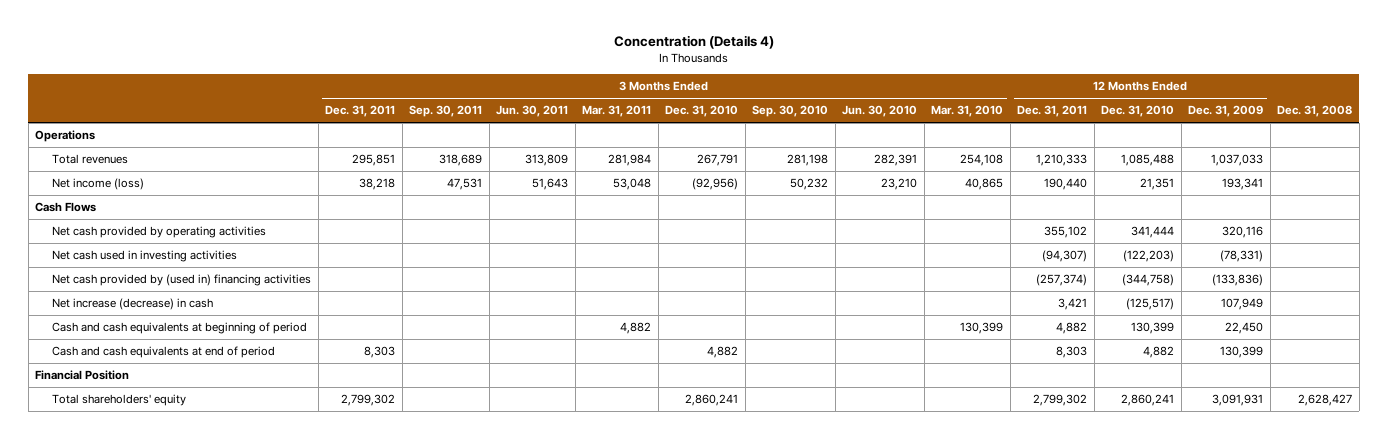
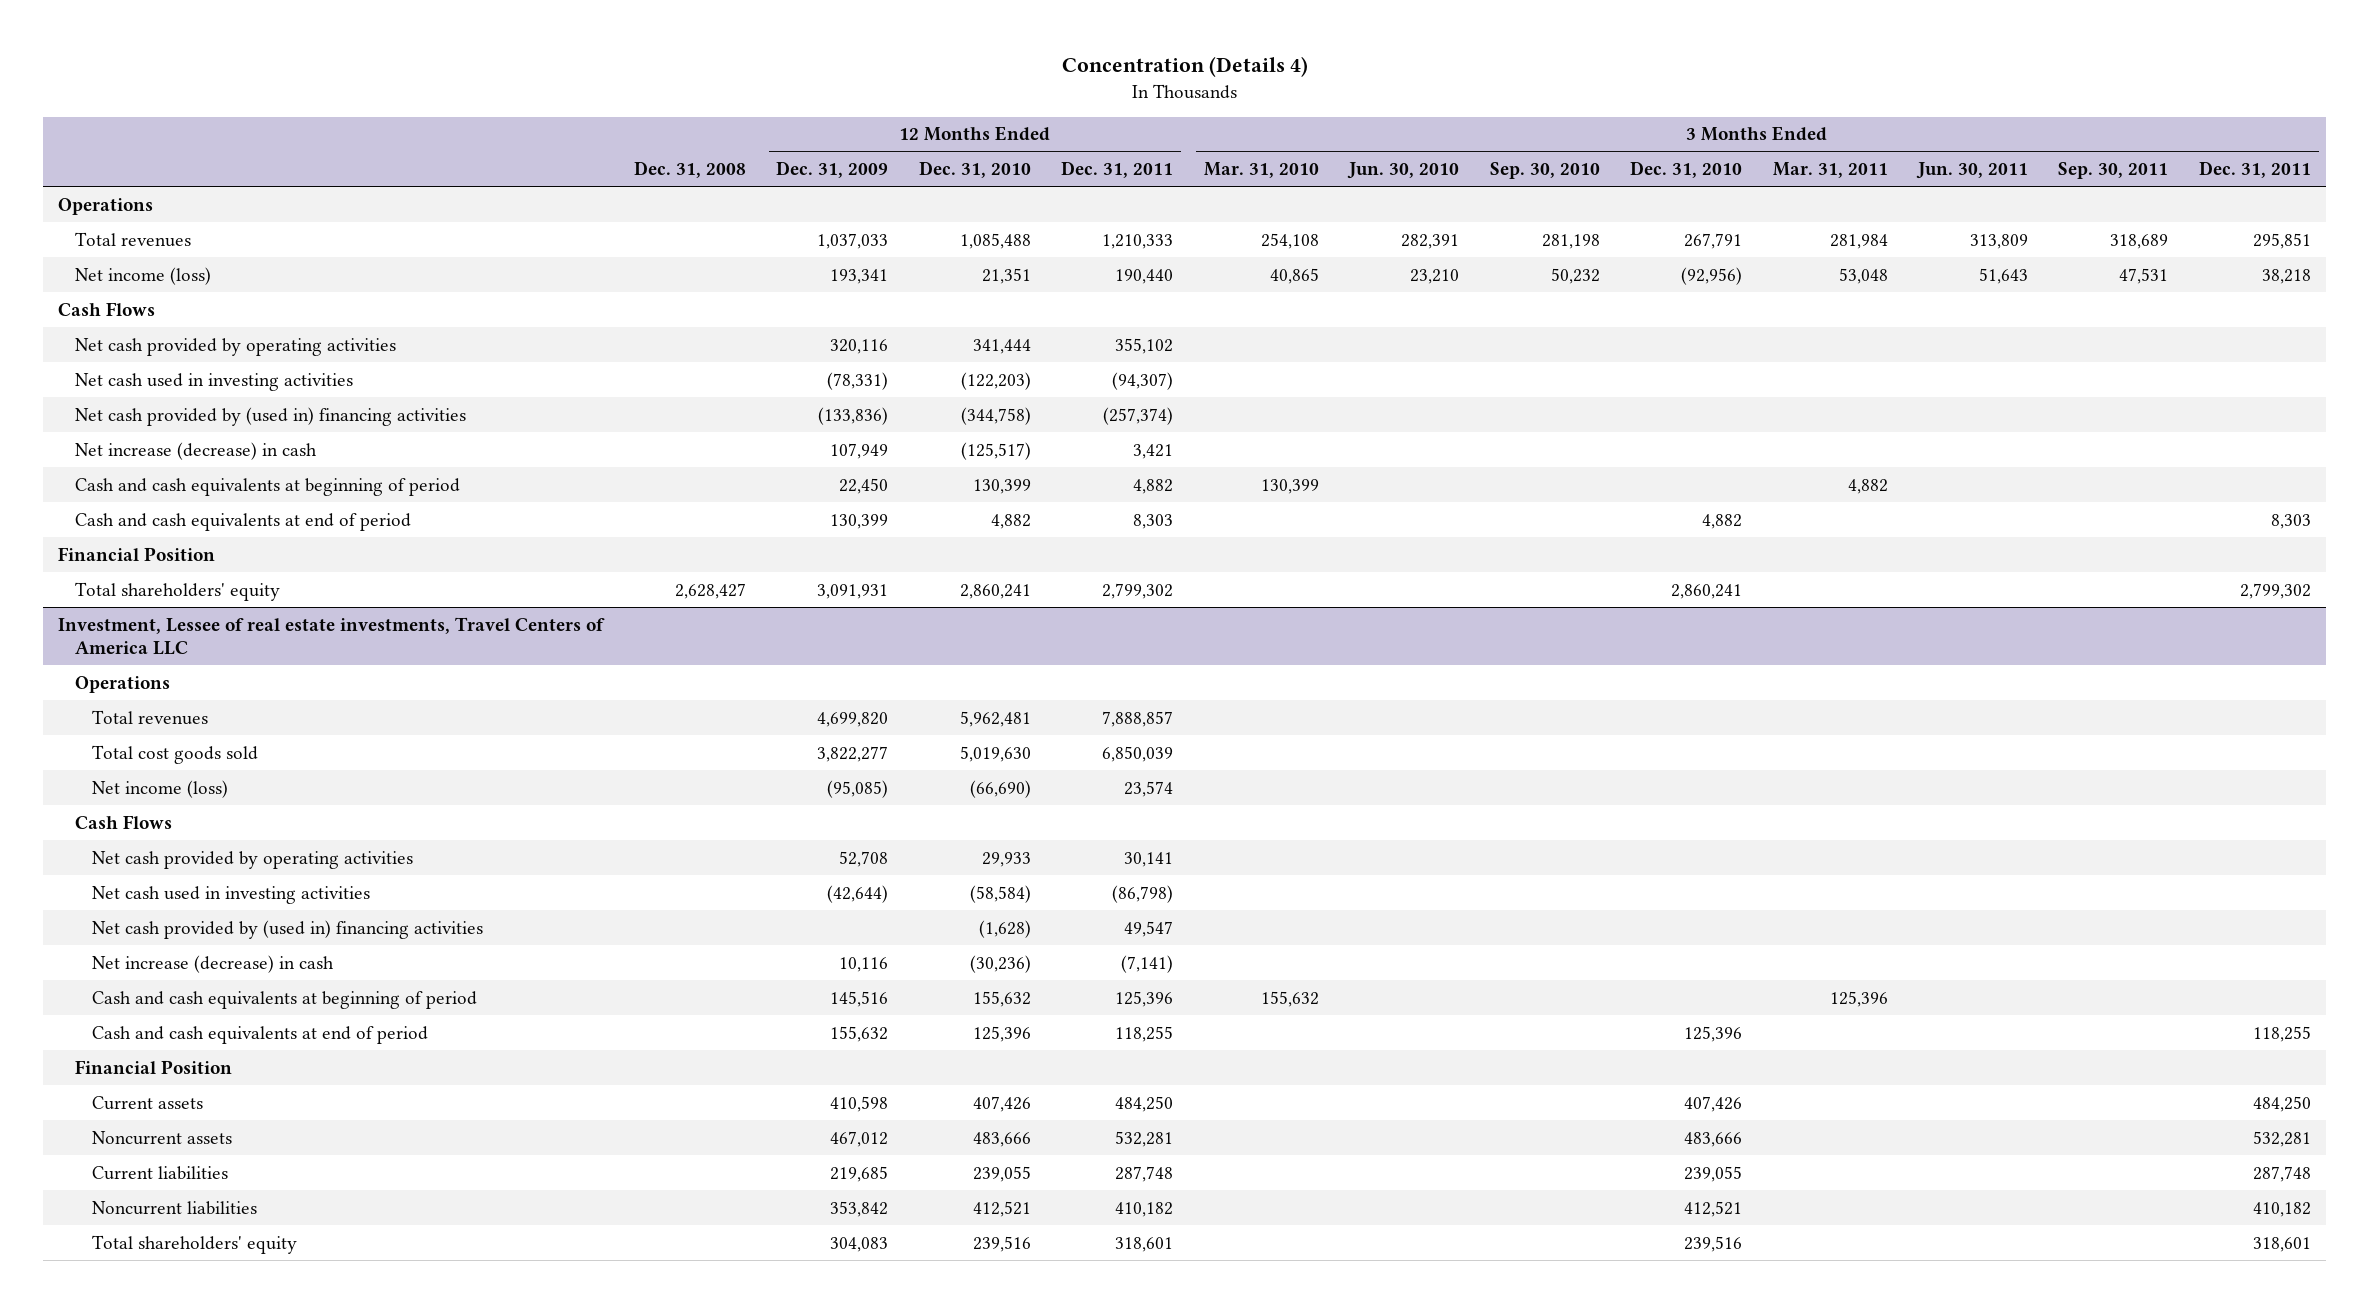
- | 3 Months Ended Dec. 31, 2011 | 3 Months Ended Sep. 30, 2011 | 3 Months Ended Jun. 30, 2011 | 3 Months Ended Mar. 31, 2011 | 3 Months Ended Dec. 31, 2010 | 3 Months Ended Sep. 30, 2010 | 3 Months Ended Jun. 30, 2010 | 3 Months Ended Mar. 31, 2010 | 12 Months Ended Dec. 31, 2011 | 12 Months Ended Dec. 31, 2010 | 12 Months Ended Dec. 31, 2009 | Dec. 31, 2008
+ | Dec. 31, 2008 | 12 Months Ended Dec. 31, 2009 | 12 Months Ended Dec. 31, 2010 | 12 Months Ended Dec. 31, 2011 | 3 Months Ended Mar. 31, 2010 | 3 Months Ended Jun. 30, 2010 | 3 Months Ended Sep. 30, 2010 | 3 Months Ended Dec. 31, 2010 | 3 Months Ended Mar. 31, 2011 | 3 Months Ended Jun. 30, 2011 | 3 Months Ended Sep. 30, 2011 | 3 Months Ended Dec. 31, 2011
+ Investment, Lessee of real estate investments, Travel Centers of America LLC
+ Operations
+ Total revenues | | 4,699,820 | 5,962,481 | 7,888,857 | | | | | | | |
+ Total cost goods sold | | 3,822,277 | 5,019,630 | 6,850,039 | | | | | | | |
+ Net income (loss) | | (95,085) | (66,690) | 23,574 | | | | | | | |
+ Cash Flows
+ Net cash provided by operating activities | | 52,708 | 29,933 | 30,141 | | | | | | | |
+ Net cash used in investing activities | | (42,644) | (58,584) | (86,798) | | | | | | | |
+ Net cash provided by (used in) financing activities | | | (1,628) | 49,547 | | | | | | | |
+ Net increase (decrease) in cash | | 10,116 | (30,236) | (7,141) | | | | | | | |
+ Cash and cash equivalents at beginning of period | | 145,516 | 155,632 | 125,396 | 155,632 | | | | 125,396 | | |
+ Cash and cash equivalents at end of period | | 155,632 | 125,396 | 118,255 | | | | 125,396 | | | | 118,255
+ Financial Position
+ Current assets | | 410,598 | 407,426 | 484,250 | | | | 407,426 | | | | 484,250
+ Noncurrent assets | | 467,012 | 483,666 | 532,281 | | | | 483,666 | | | | 532,281
+ Current liabilities | | 219,685 | 239,055 | 287,748 | | | | 239,055 | | | | 287,748
+ Noncurrent liabilities | | 353,842 | 412,521 | 410,182 | | | | 412,521 | | | | 410,182
+ Total shareholders' equity | | 304,083 | 239,516 | 318,601 | | | | 239,516 | | | | 318,601

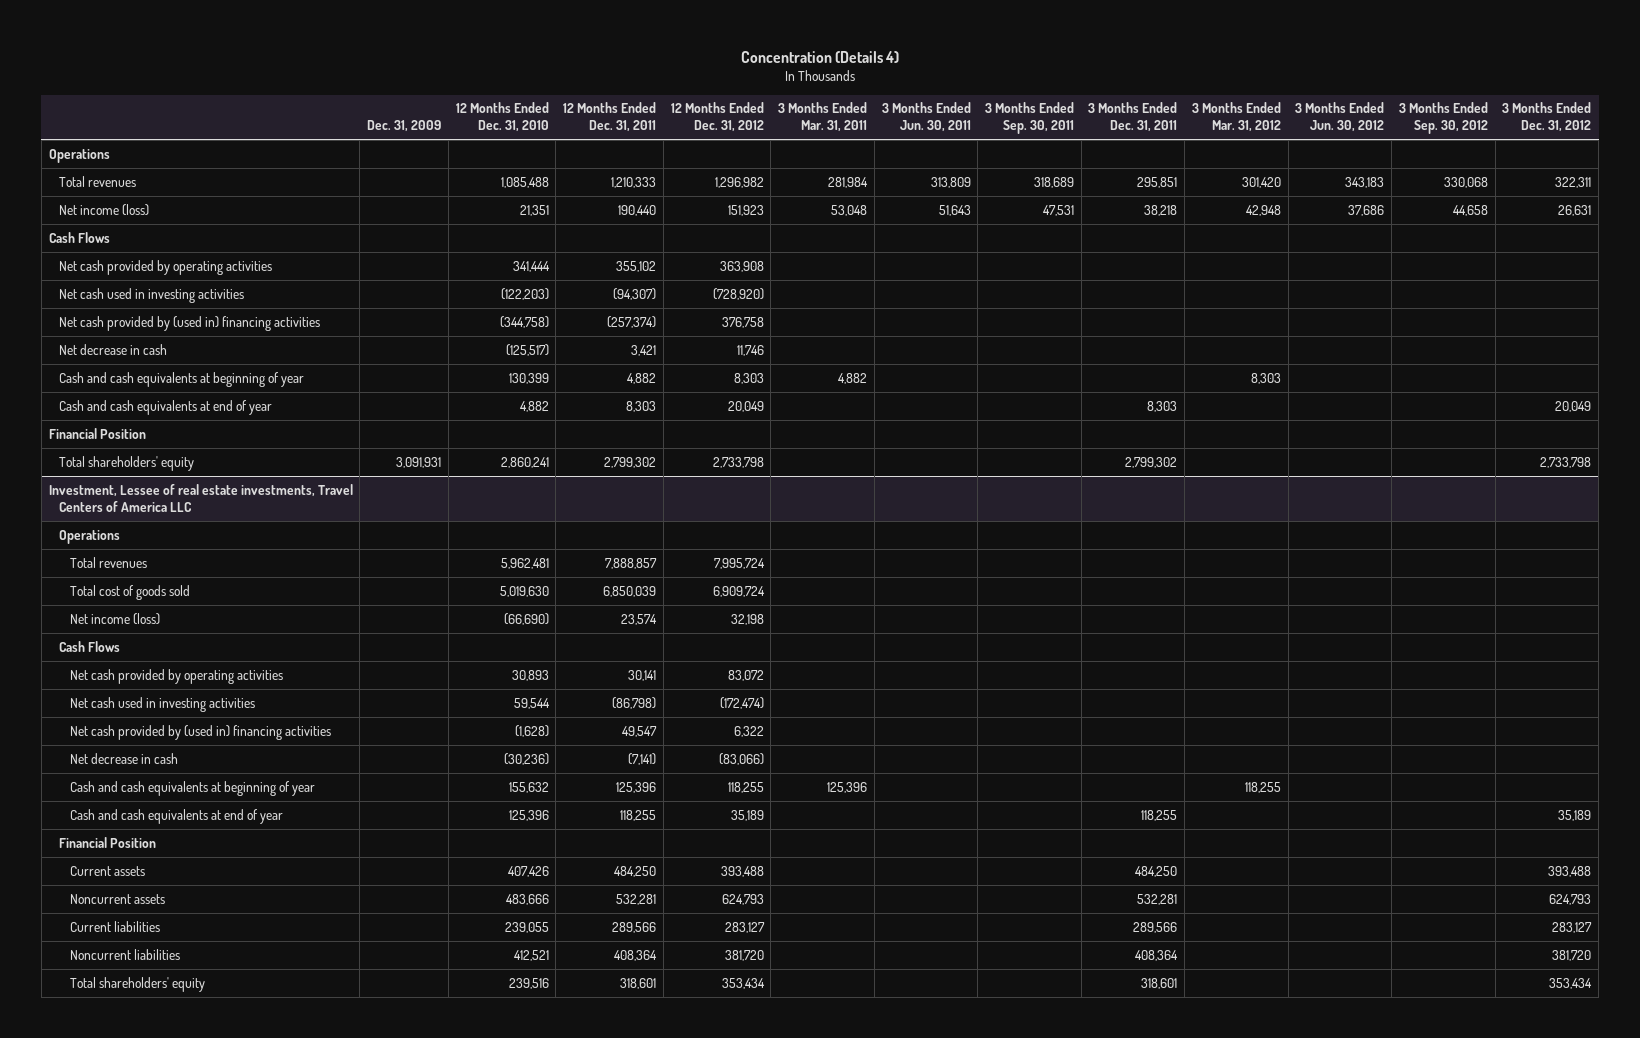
- | Dec. 31, 2008 | 12 Months Ended Dec. 31, 2009 | 12 Months Ended Dec. 31, 2010 | 12 Months Ended Dec. 31, 2011 | 3 Months Ended Mar. 31, 2010 | 3 Months Ended Jun. 30, 2010 | 3 Months Ended Sep. 30, 2010 | 3 Months Ended Dec. 31, 2010 | 3 Months Ended Mar. 31, 2011 | 3 Months Ended Jun. 30, 2011 | 3 Months Ended Sep. 30, 2011 | 3 Months Ended Dec. 31, 2011
+ | Dec. 31, 2009 | 12 Months Ended Dec. 31, 2010 | 12 Months Ended Dec. 31, 2011 | 12 Months Ended Dec. 31, 2012 | 3 Months Ended Mar. 31, 2011 | 3 Months Ended Jun. 30, 2011 | 3 Months Ended Sep. 30, 2011 | 3 Months Ended Dec. 31, 2011 | 3 Months Ended Mar. 31, 2012 | 3 Months Ended Jun. 30, 2012 | 3 Months Ended Sep. 30, 2012 | 3 Months Ended Dec. 31, 2012
- Net increase (decrease) in cash | | 107,949 | (125,517) | 3,421 | | | | | | | |
- Cash and cash equivalents at beginning of period | | 22,450 | 130,399 | 4,882 | 130,399 | | | | 4,882 | | |
- Cash and cash equivalents at end of period | | 130,399 | 4,882 | 8,303 | | | | 4,882 | | | | 8,303
+ Net decrease in cash | | (125,517) | 3,421 | 11,746 | | | | | | | |
+ Cash and cash equivalents at beginning of year | | 130,399 | 4,882 | 8,303 | 4,882 | | | | 8,303 | | |
+ Cash and cash equivalents at end of year | | 4,882 | 8,303 | 20,049 | | | | 8,303 | | | | 20,049
@ Investment, Lessee of real estate investments, Travel Centers of America LLC
- Total cost goods sold | | 3,822,277 | 5,019,630 | 6,850,039 | | | | | | | |
+ Total cost of goods sold | | 5,019,630 | 6,850,039 | 6,909,724 | | | | | | | |
- Net cash provided by operating activities | | 52,708 | 29,933 | 30,141 | | | | | | | |
- Net cash used in investing activities | | (42,644) | (58,584) | (86,798) | | | | | | | |
+ Net cash provided by operating activities | | 30,893 | 30,141 | 83,072 | | | | | | | |
+ Net cash used in investing activities | | 59,544 | (86,798) | (172,474) | | | | | | | |
- Net increase (decrease) in cash | | 10,116 | (30,236) | (7,141) | | | | | | | |
- Cash and cash equivalents at beginning of period | | 145,516 | 155,632 | 125,396 | 155,632 | | | | 125,396 | | |
- Cash and cash equivalents at end of period | | 155,632 | 125,396 | 118,255 | | | | 125,396 | | | | 118,255
+ Net decrease in cash | | (30,236) | (7,141) | (83,066) | | | | | | | |
+ Cash and cash equivalents at beginning of year | | 155,632 | 125,396 | 118,255 | 125,396 | | | | 118,255 | | |
+ Cash and cash equivalents at end of year | | 125,396 | 118,255 | 35,189 | | | | 118,255 | | | | 35,189
- Current liabilities | | 219,685 | 239,055 | 287,748 | | | | 239,055 | | | | 287,748
- Noncurrent liabilities | | 353,842 | 412,521 | 410,182 | | | | 412,521 | | | | 410,182
+ Current liabilities | | 239,055 | 289,566 | 283,127 | | | | 289,566 | | | | 283,127
+ Noncurrent liabilities | | 412,521 | 408,364 | 381,720 | | | | 408,364 | | | | 381,720

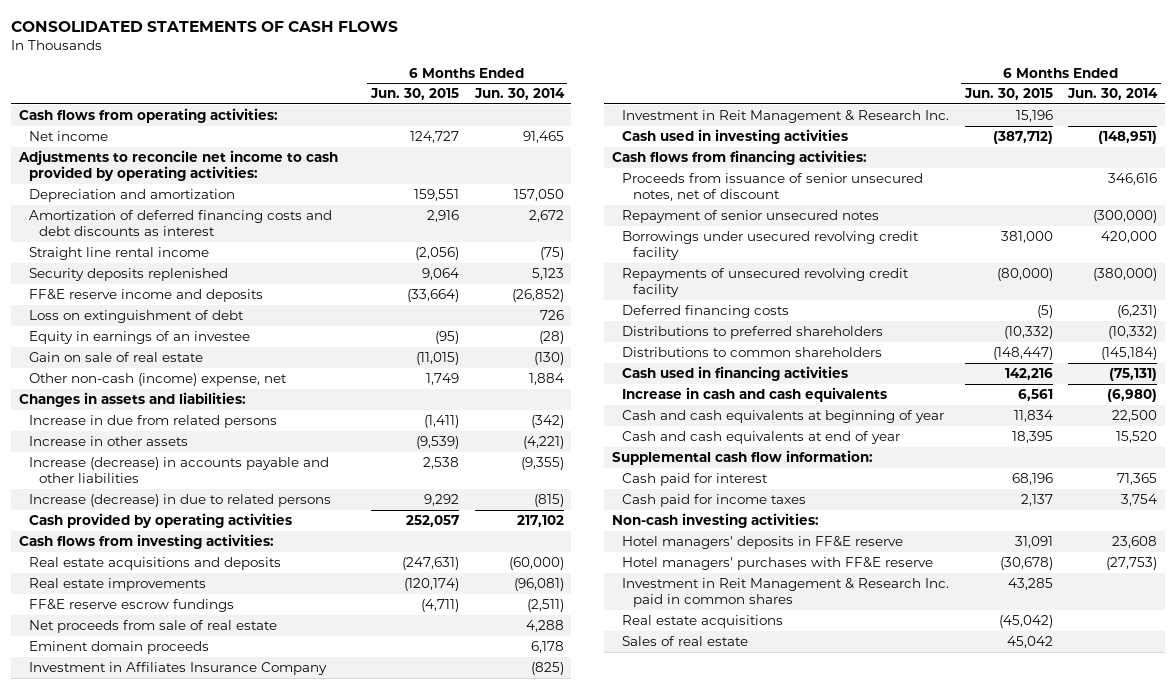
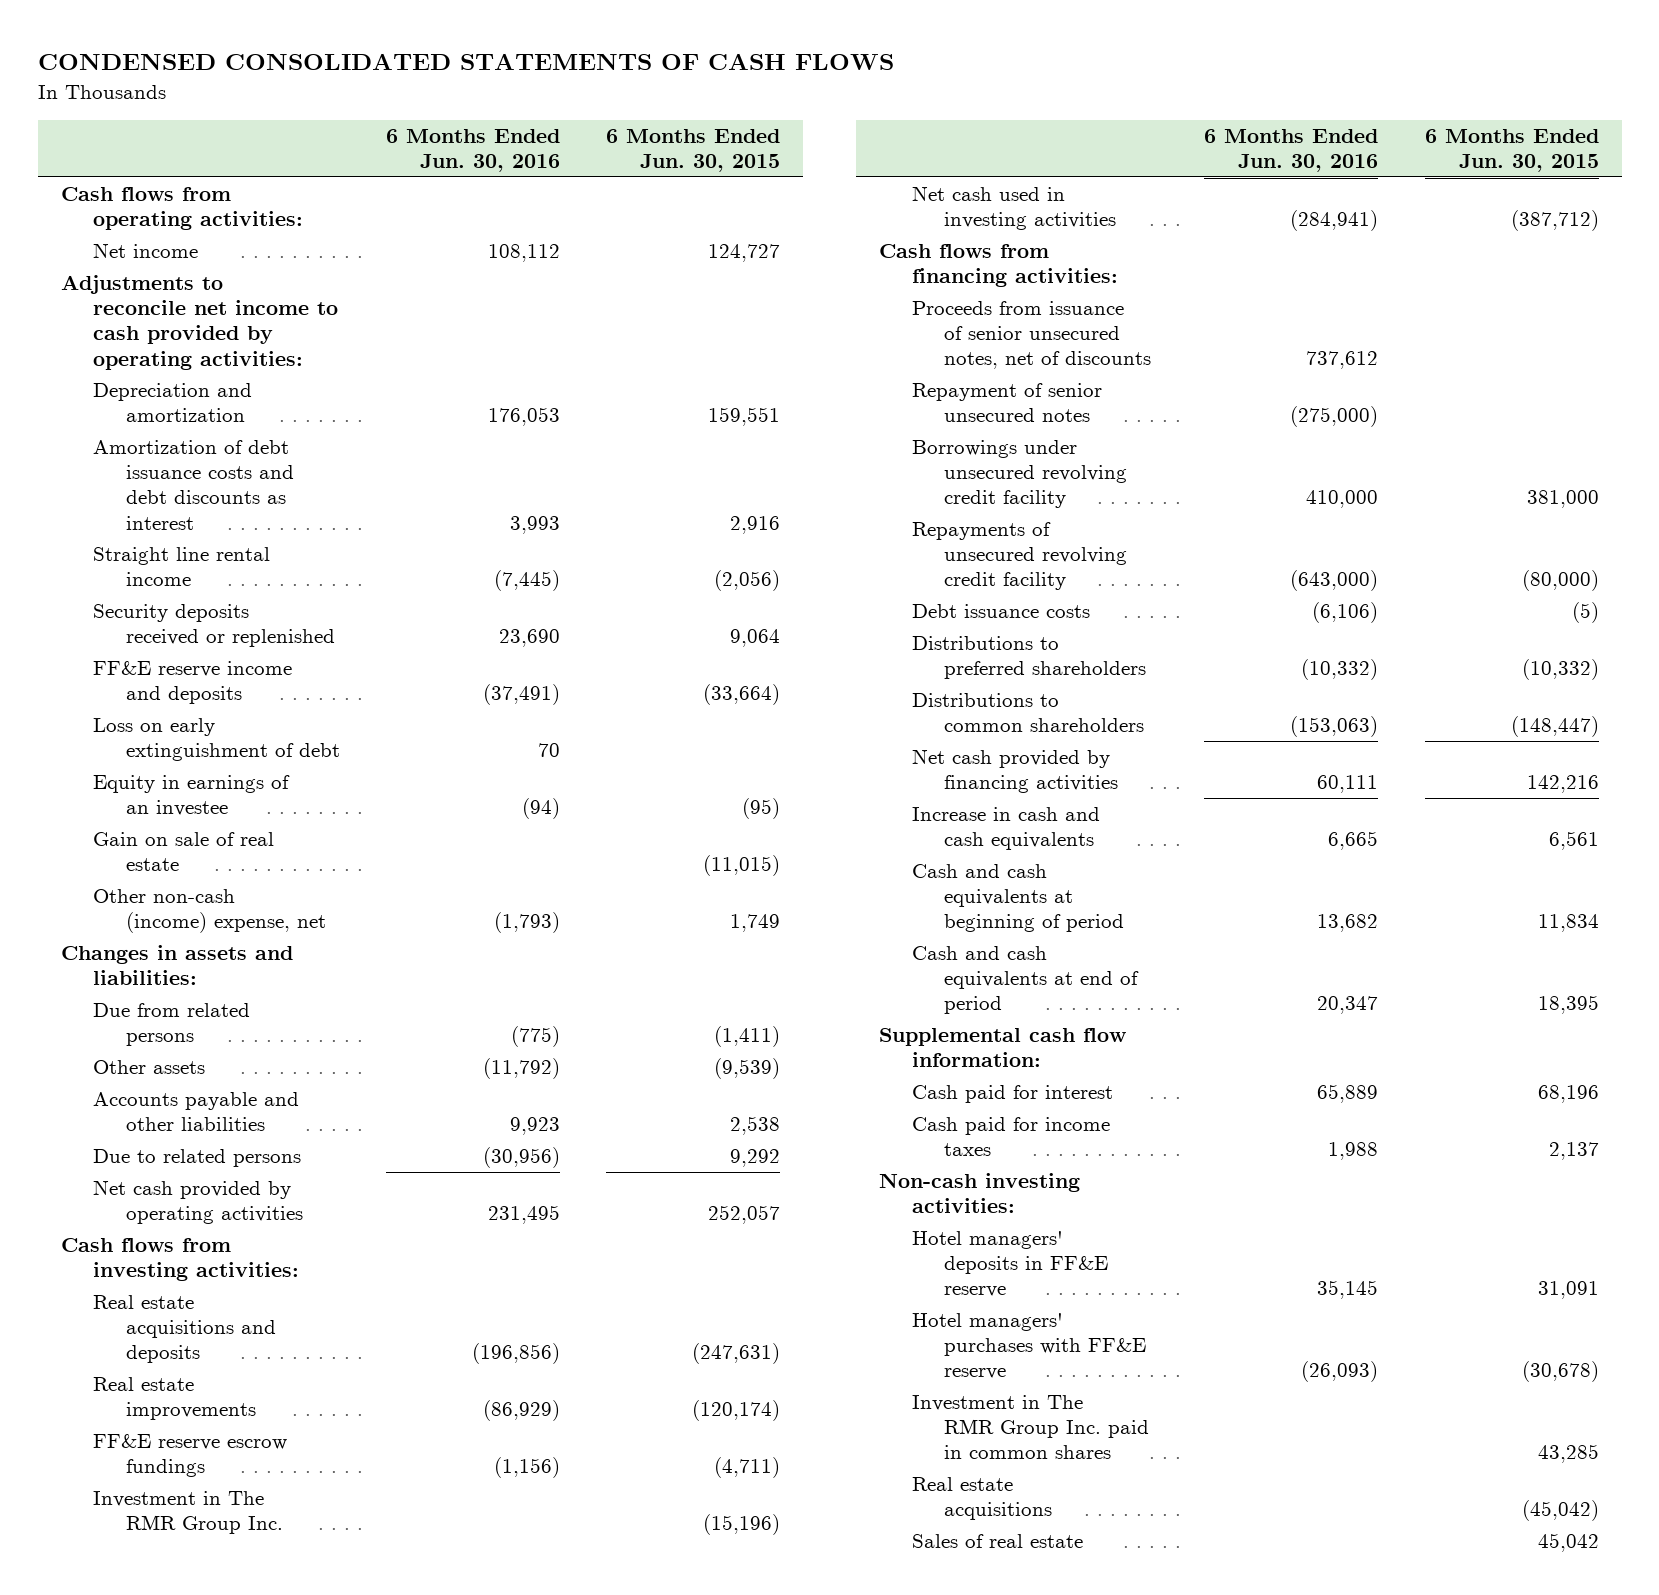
- CONSOLIDATED STATEMENTS OF CASH FLOWS
+ CONDENSED CONSOLIDATED STATEMENTS OF CASH FLOWS
- | 6 Months Ended Jun. 30, 2015 | 6 Months Ended Jun. 30, 2014
+ | 6 Months Ended Jun. 30, 2016 | 6 Months Ended Jun. 30, 2015
- Amortization of deferred financing costs and debt discounts as interest | 2,916 | 2,672
+ Amortization of debt issuance costs and debt discounts as interest | 3,993 | 2,916
- Security deposits replenished | 9,064 | 5,123
+ Security deposits received or replenished | 23,690 | 9,064
- Loss on extinguishment of debt | | 726
+ Loss on early extinguishment of debt | 70 |
- Increase in due from related persons | (1,411) | (342)
- Increase in other assets | (9,539) | (4,221)
- Increase (decrease) in accounts payable and other liabilities | 2,538 | (9,355)
- Increase (decrease) in due to related persons | 9,292 | (815)
- Cash provided by operating activities | 252,057 | 217,102
+ Due from related persons | (775) | (1,411)
+ Other assets | (11,792) | (9,539)
+ Accounts payable and other liabilities | 9,923 | 2,538
+ Due to related persons | (30,956) | 9,292
+ Net cash provided by operating activities | 231,495 | 252,057
- Net proceeds from sale of real estate | | 4,288
- Eminent domain proceeds | | 6,178
- Investment in Affiliates Insurance Company | | (825)
- Investment in Reit Management & Research Inc. | 15,196 |
- Cash used in investing activities | (387,712) | (148,951)
+ Investment in The RMR Group Inc. | | (15,196)
+ Net cash used in investing activities | (284,941) | (387,712)
- Proceeds from issuance of senior unsecured notes, net of discount | | 346,616
+ Proceeds from issuance of senior unsecured notes, net of discounts | 737,612 |
- Borrowings under usecured revolving credit facility | 381,000 | 420,000
+ Borrowings under unsecured revolving credit facility | 410,000 | 381,000
- Deferred financing costs | (5) | (6,231)
+ Debt issuance costs | (6,106) | (5)
- Cash used in financing activities | 142,216 | (75,131)
+ Net cash provided by financing activities | 60,111 | 142,216
- Cash and cash equivalents at beginning of year | 11,834 | 22,500
- Cash and cash equivalents at end of year | 18,395 | 15,520
+ Cash and cash equivalents at beginning of period | 13,682 | 11,834
+ Cash and cash equivalents at end of period | 20,347 | 18,395
- Investment in Reit Management & Research Inc. paid in common shares | 43,285 |
+ Investment in The RMR Group Inc. paid in common shares | | 43,285

